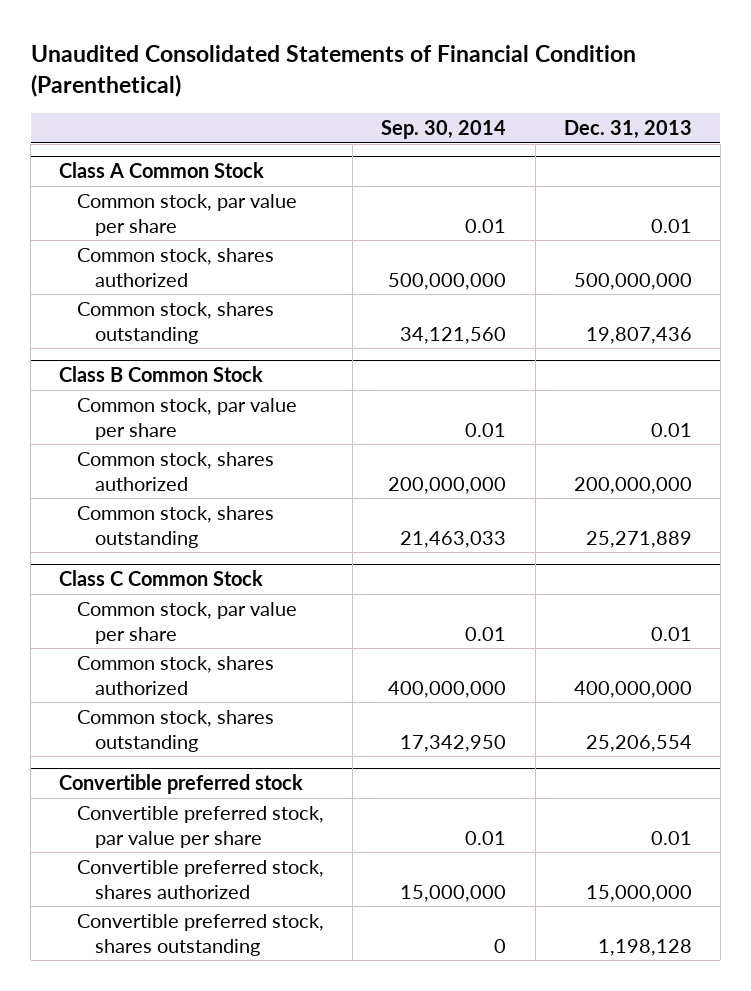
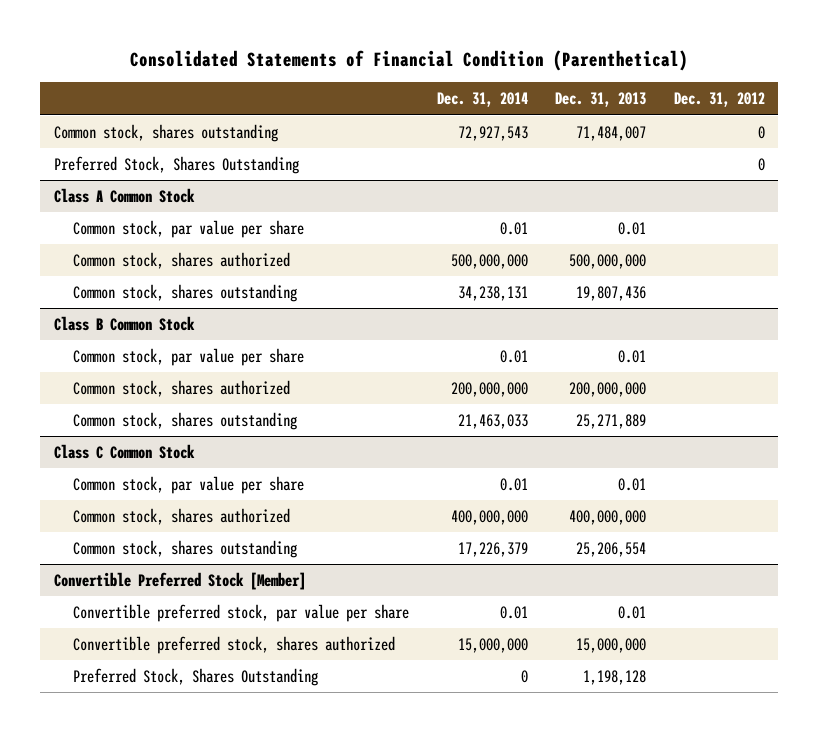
- Unaudited Consolidated Statements of Financial Condition (Parenthetical)
+ Consolidated Statements of Financial Condition (Parenthetical)
- | Sep. 30, 2014 | Dec. 31, 2013
+ | Dec. 31, 2014 | Dec. 31, 2013 | Dec. 31, 2012
+ Common stock, shares outstanding | 72,927,543 | 71,484,007 | 0
+ Preferred Stock, Shares Outstanding | | | 0
- Convertible preferred stock
+ Convertible Preferred Stock [Member]
- Convertible preferred stock, shares outstanding | 0 | 1,198,128
+ Preferred Stock, Shares Outstanding | 0 | 1,198,128 |

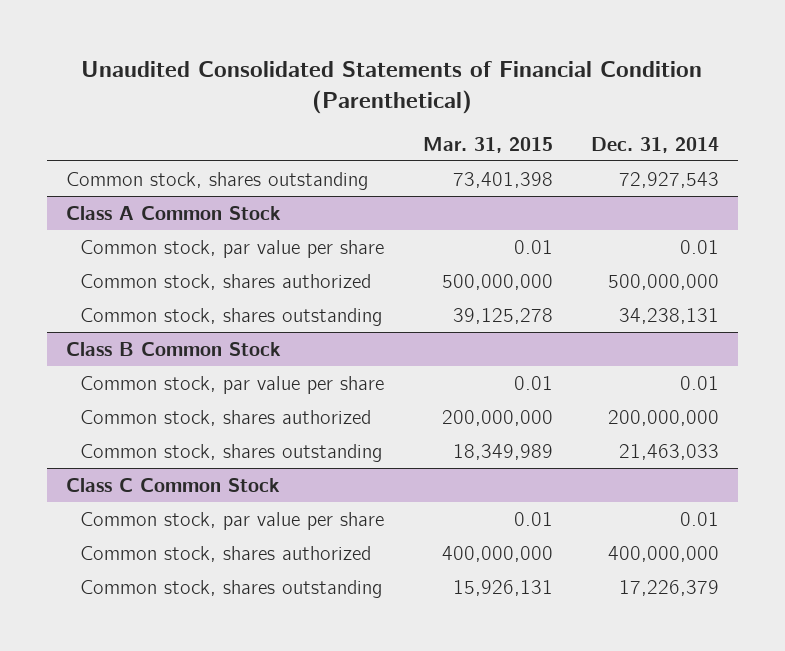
- Consolidated Statements of Financial Condition (Parenthetical)
+ Unaudited Consolidated Statements of Financial Condition (Parenthetical)
- | Dec. 31, 2014 | Dec. 31, 2013 | Dec. 31, 2012
+ | Mar. 31, 2015 | Dec. 31, 2014
- Preferred Stock, Shares Outstanding | | | 0
- Convertible Preferred Stock [Member]
- Convertible preferred stock, par value per share | 0.01 | 0.01 |
- Convertible preferred stock, shares authorized | 15,000,000 | 15,000,000 |
- Preferred Stock, Shares Outstanding | 0 | 1,198,128 |

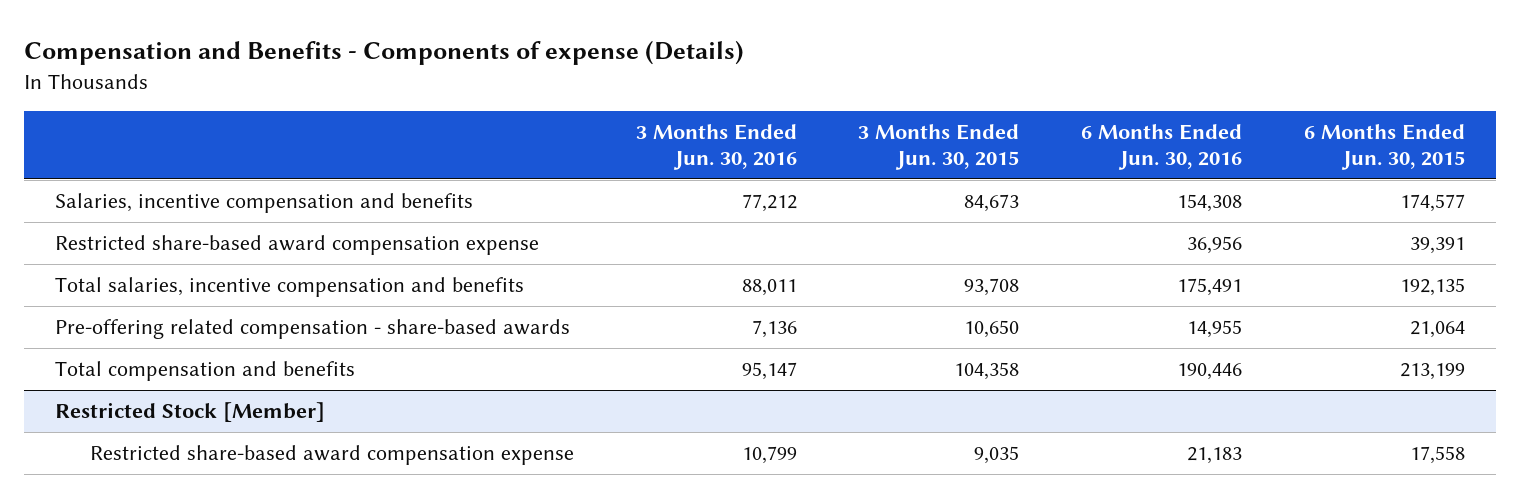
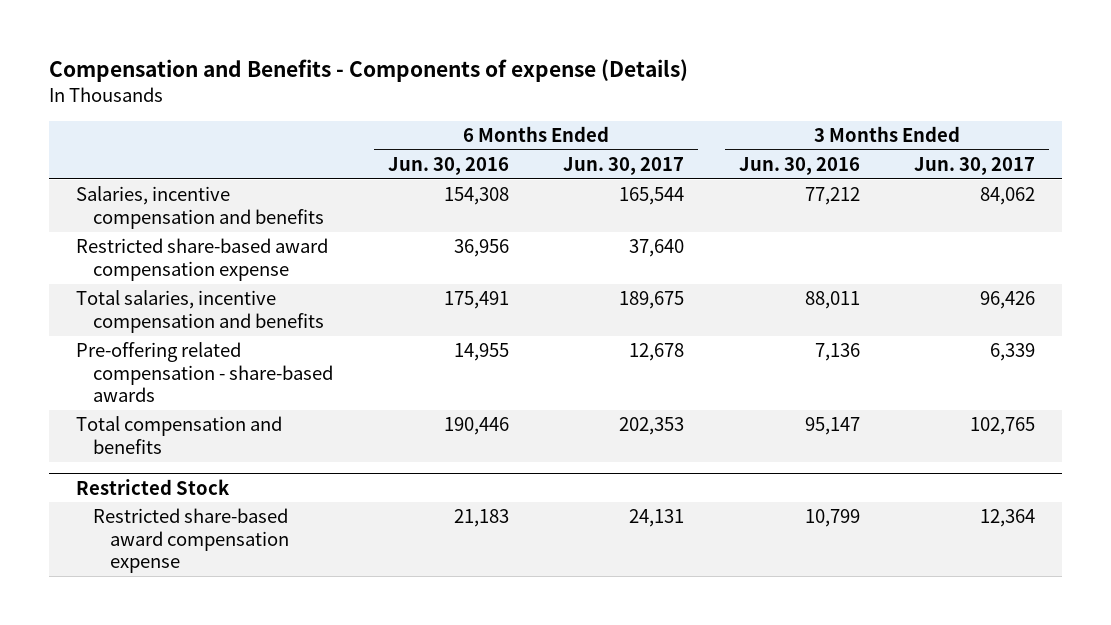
- | 3 Months Ended Jun. 30, 2016 | 3 Months Ended Jun. 30, 2015 | 6 Months Ended Jun. 30, 2016 | 6 Months Ended Jun. 30, 2015
+ | 6 Months Ended Jun. 30, 2016 | 6 Months Ended Jun. 30, 2017 | 3 Months Ended Jun. 30, 2016 | 3 Months Ended Jun. 30, 2017
- Restricted Stock [Member]
+ Restricted Stock

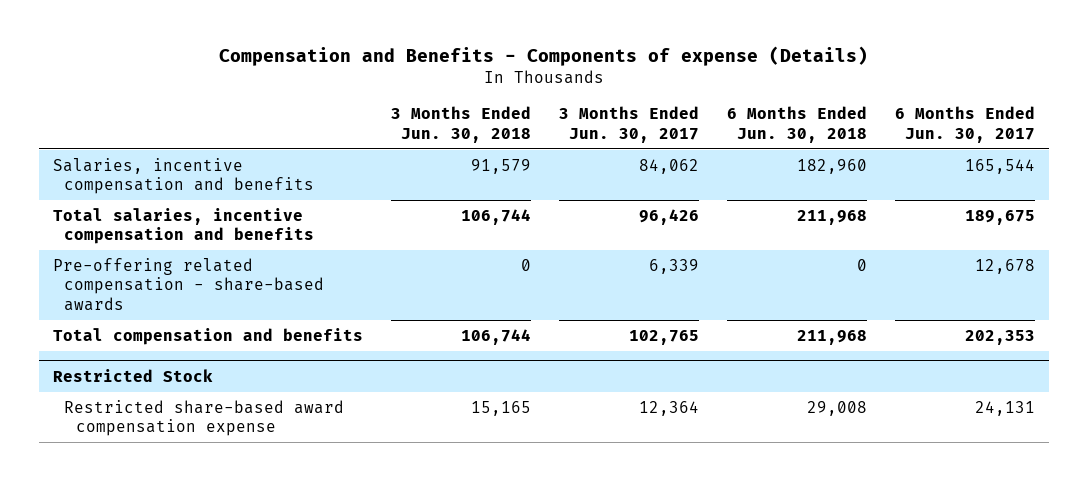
- | 6 Months Ended Jun. 30, 2016 | 6 Months Ended Jun. 30, 2017 | 3 Months Ended Jun. 30, 2016 | 3 Months Ended Jun. 30, 2017
+ | 3 Months Ended Jun. 30, 2018 | 3 Months Ended Jun. 30, 2017 | 6 Months Ended Jun. 30, 2018 | 6 Months Ended Jun. 30, 2017
- Restricted share-based award compensation expense | 36,956 | 37,640 | |

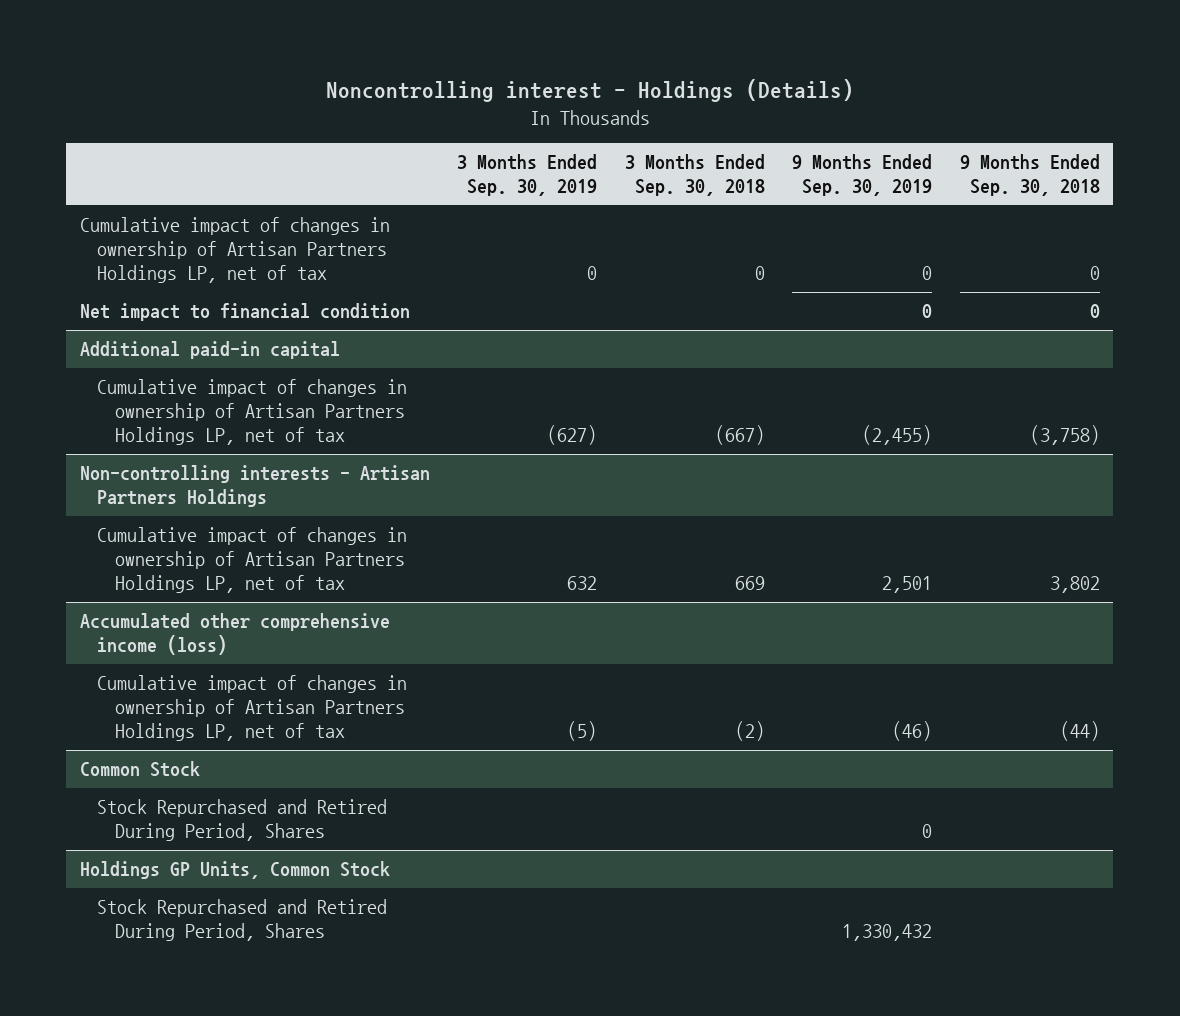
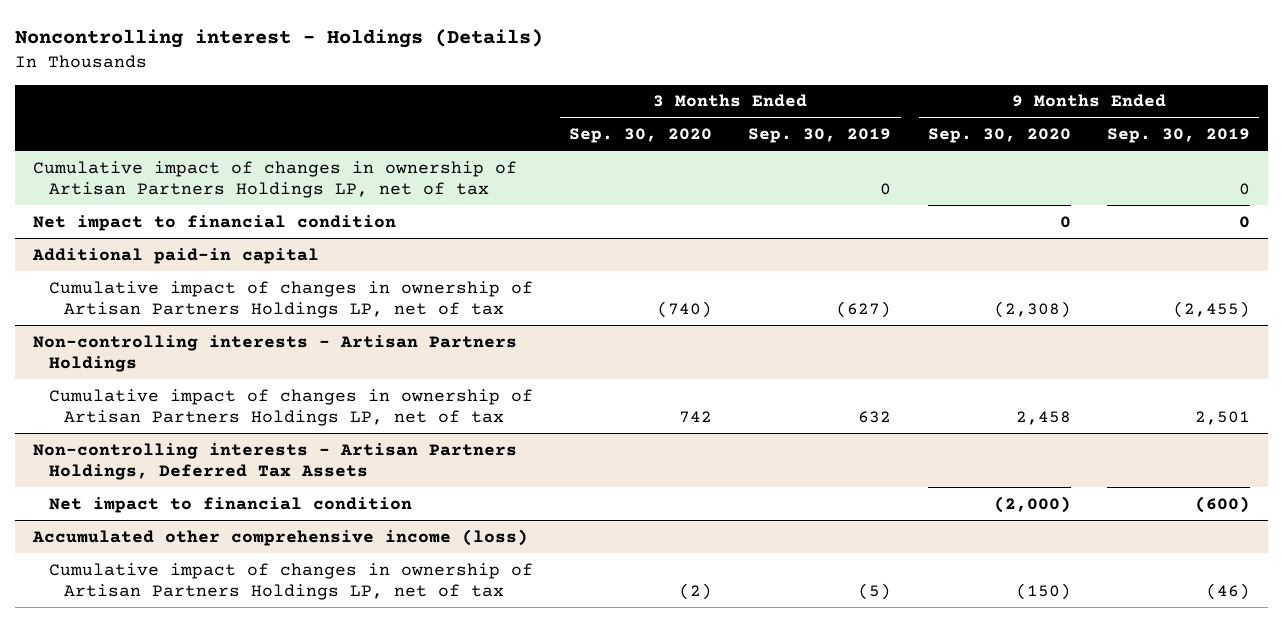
- | 3 Months Ended Sep. 30, 2019 | 3 Months Ended Sep. 30, 2018 | 9 Months Ended Sep. 30, 2019 | 9 Months Ended Sep. 30, 2018
+ | 3 Months Ended Sep. 30, 2020 | 3 Months Ended Sep. 30, 2019 | 9 Months Ended Sep. 30, 2020 | 9 Months Ended Sep. 30, 2019
+ Non-controlling interests - Artisan Partners Holdings, Deferred Tax Assets
+ Net impact to financial condition | | | (2,000) | (600)
- Common Stock
- Stock Repurchased and Retired During Period, Shares | | | 0 |
- Holdings GP Units, Common Stock
- Stock Repurchased and Retired During Period, Shares | | | 1,330,432 |

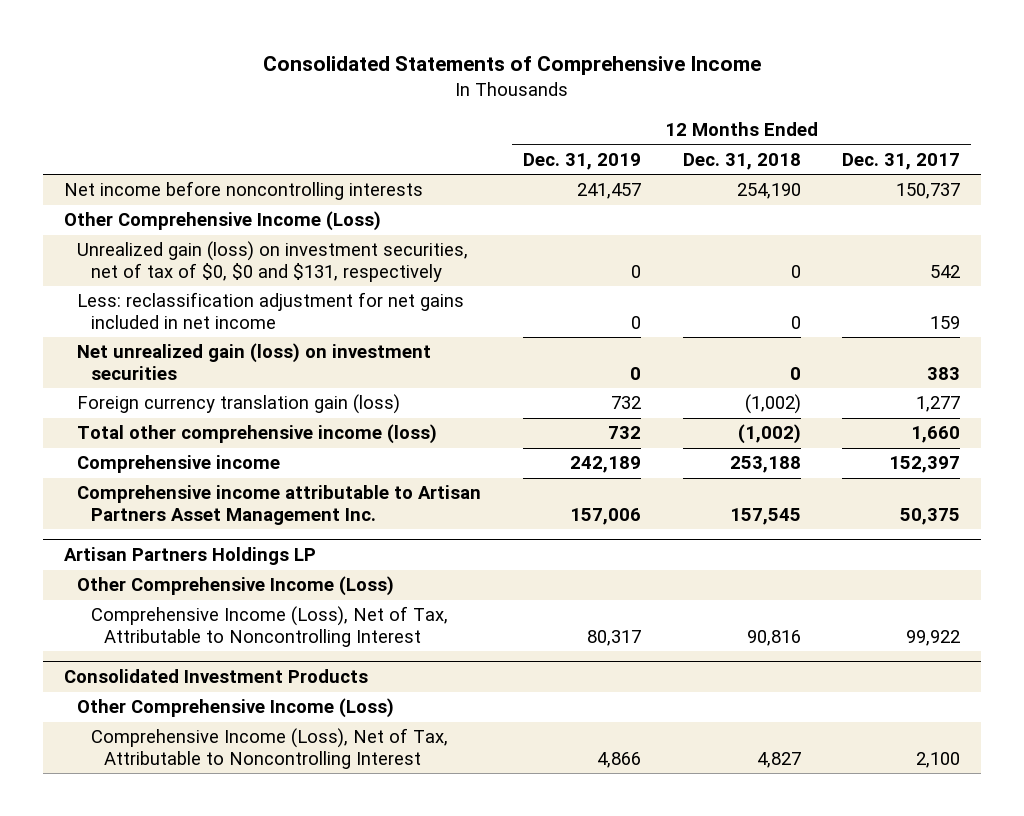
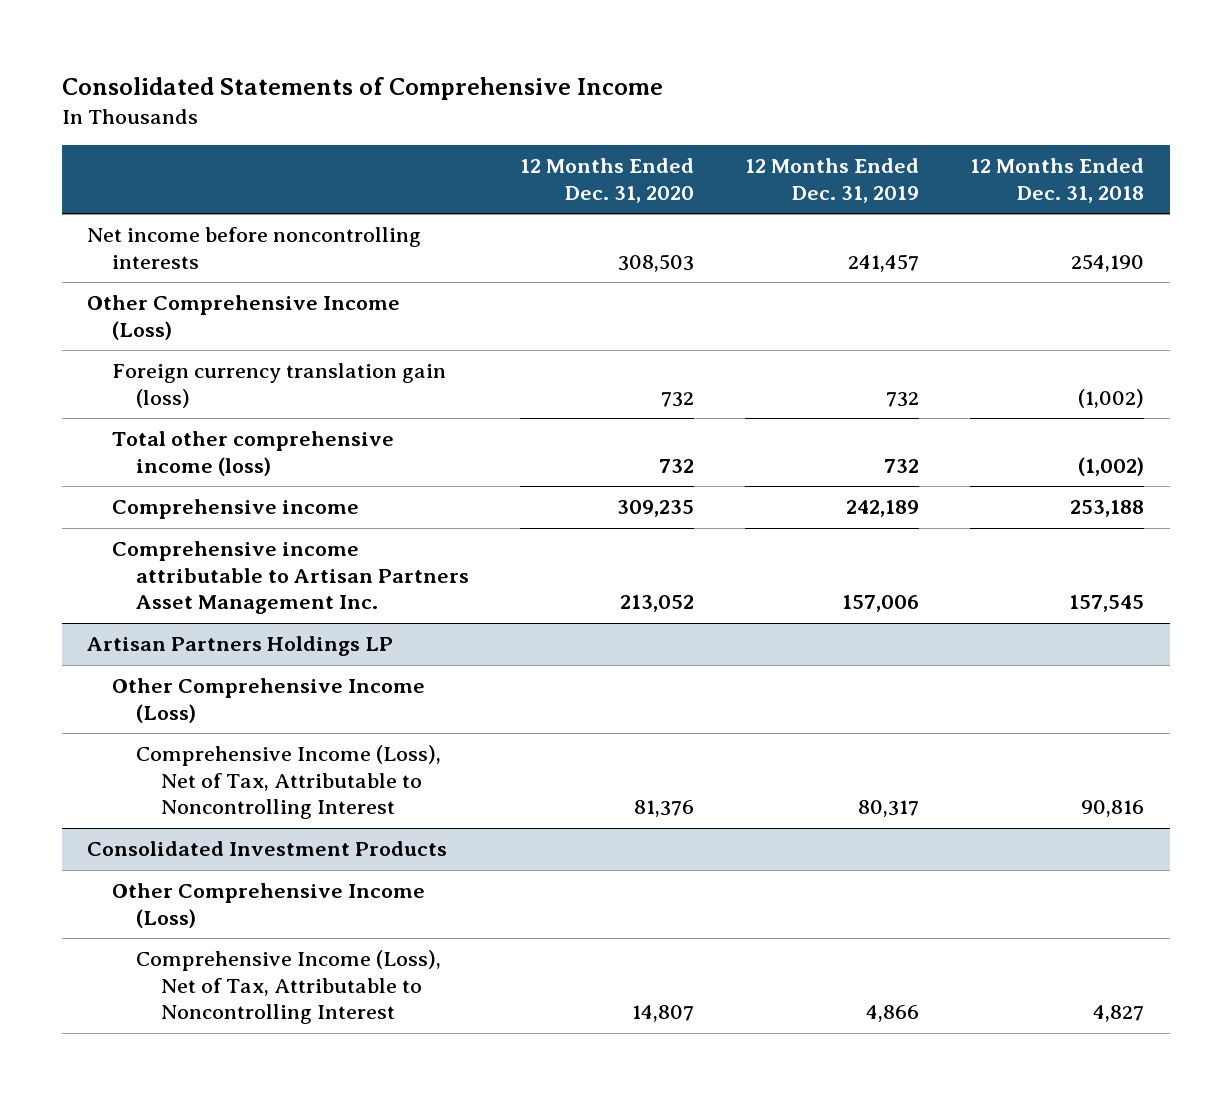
- | 12 Months Ended Dec. 31, 2019 | 12 Months Ended Dec. 31, 2018 | 12 Months Ended Dec. 31, 2017
+ | 12 Months Ended Dec. 31, 2020 | 12 Months Ended Dec. 31, 2019 | 12 Months Ended Dec. 31, 2018
- Unrealized gain (loss) on investment securities, net of tax of $0, $0 and $131, respectively | 0 | 0 | 542
- Less: reclassification adjustment for net gains included in net income | 0 | 0 | 159
- Net unrealized gain (loss) on investment securities | 0 | 0 | 383

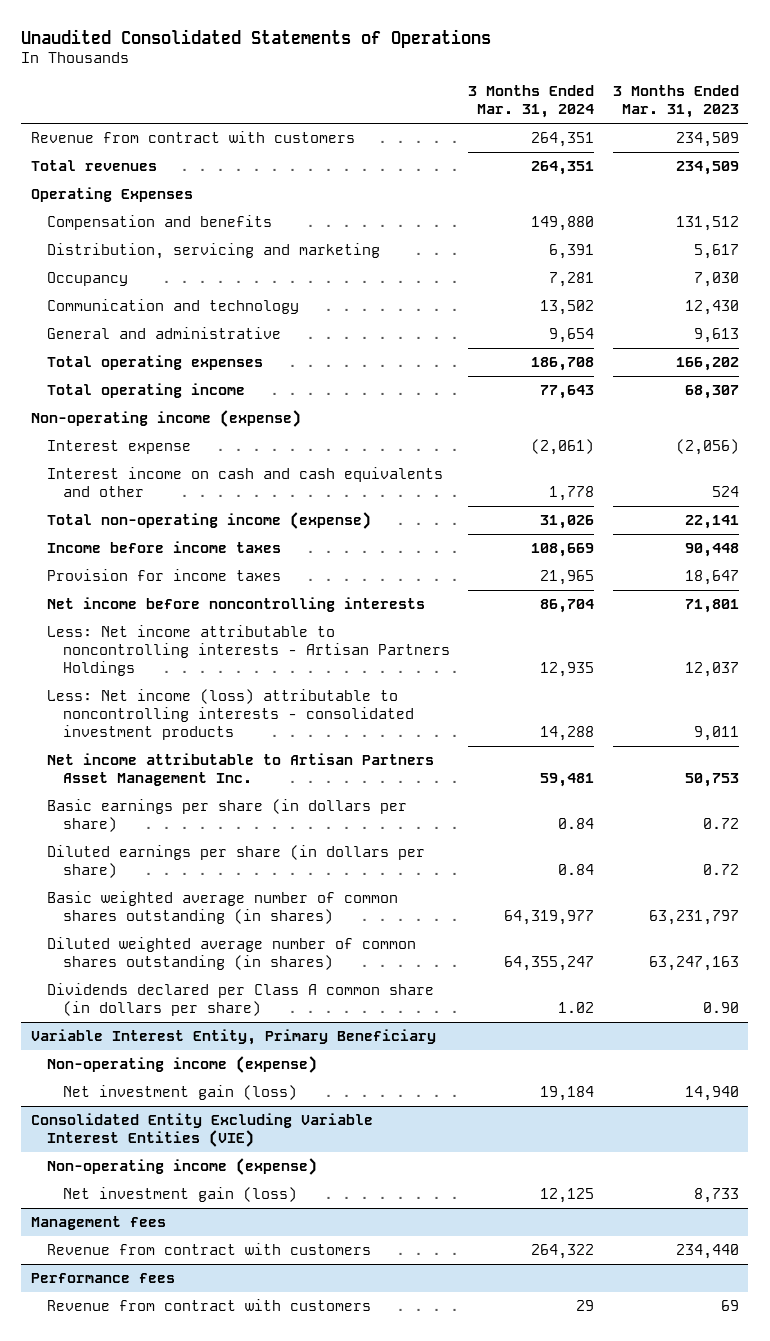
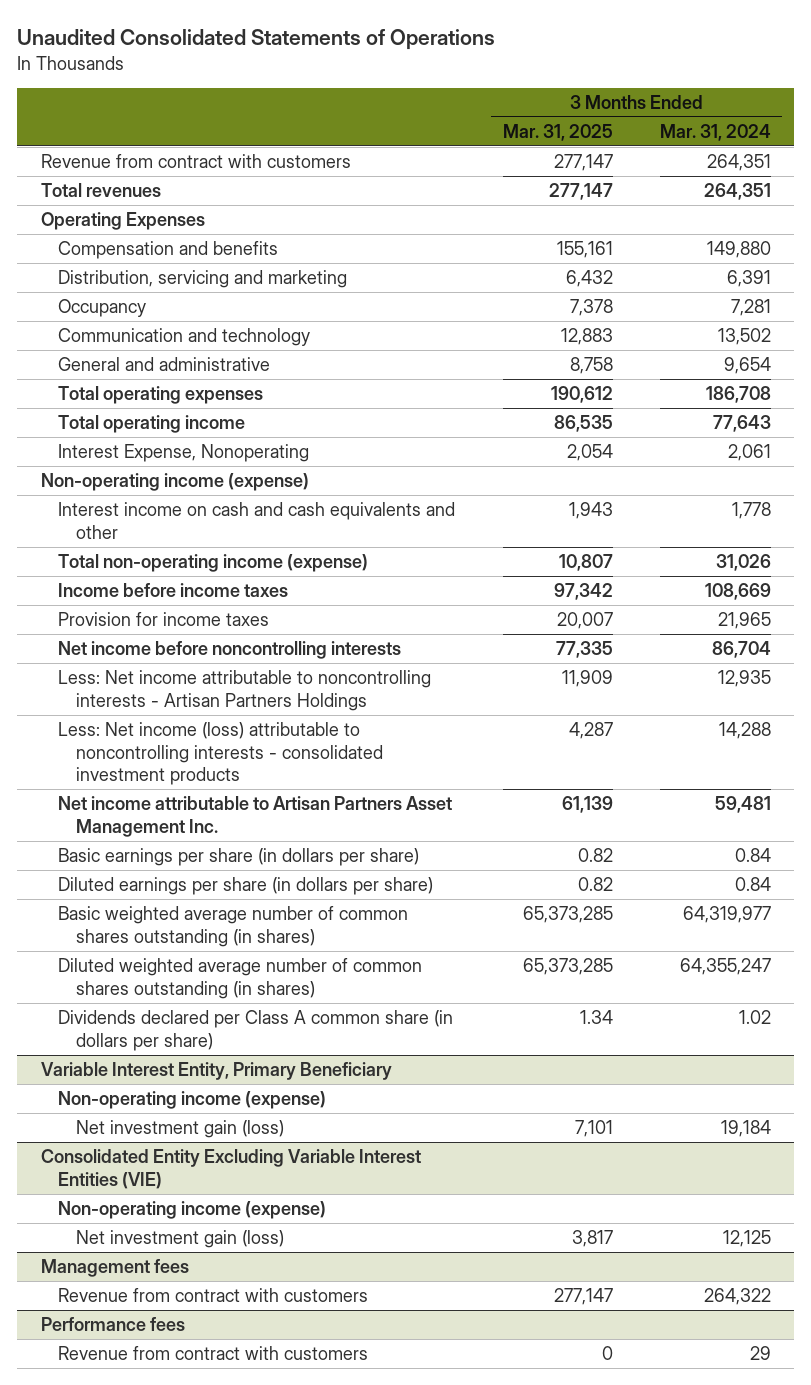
- | 3 Months Ended Mar. 31, 2024 | 3 Months Ended Mar. 31, 2023
+ | 3 Months Ended Mar. 31, 2025 | 3 Months Ended Mar. 31, 2024
+ Interest Expense, Nonoperating | 2,054 | 2,061
- Interest expense | (2,061) | (2,056)

